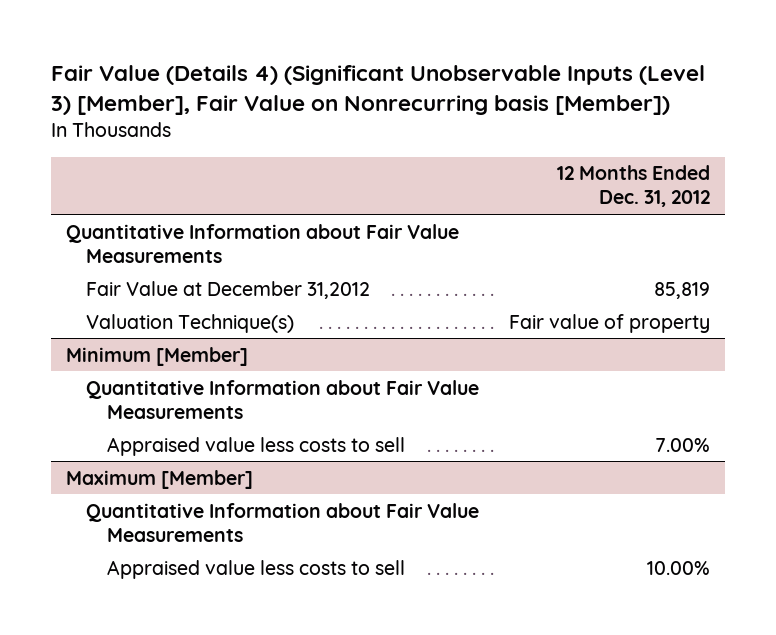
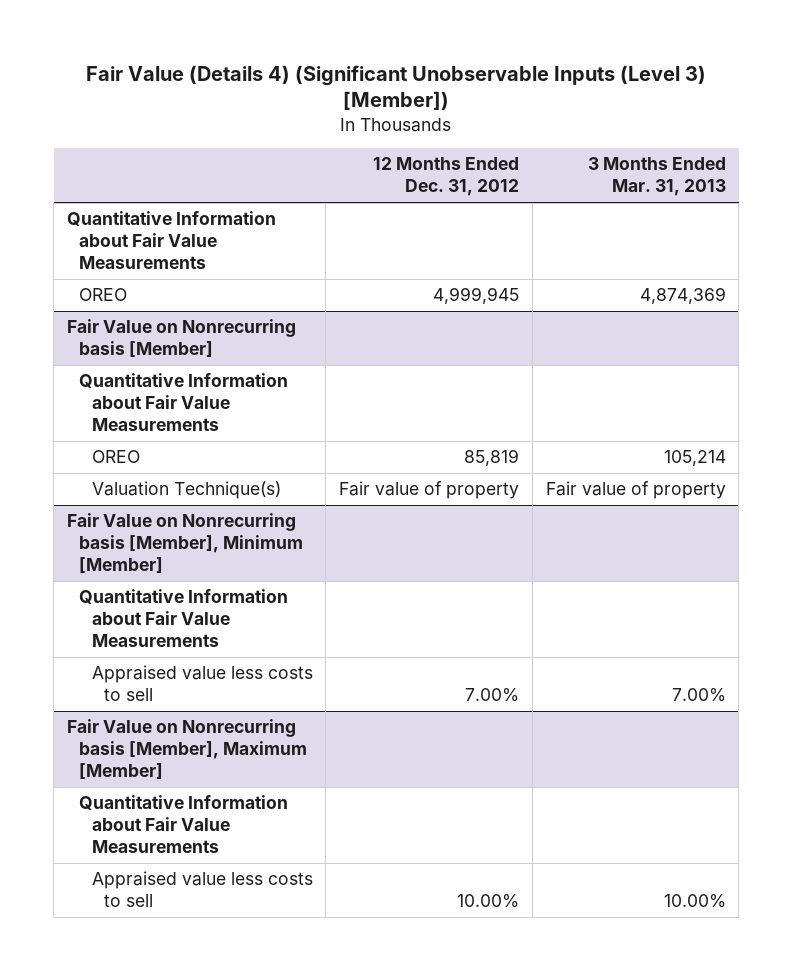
- Fair Value (Details 4) (Significant Unobservable Inputs (Level 3) [Member], Fair Value on Nonrecurring basis [Member])
+ Fair Value (Details 4) (Significant Unobservable Inputs (Level 3) [Member])
- | 12 Months Ended Dec. 31, 2012
+ | 12 Months Ended Dec. 31, 2012 | 3 Months Ended Mar. 31, 2013
- Fair Value at December 31,2012 | 85,819
+ OREO | 4,999,945 | 4,874,369
+ Fair Value on Nonrecurring basis [Member]
+ Quantitative Information about Fair Value Measurements
+ OREO | 85,819 | 105,214
- Minimum [Member]
+ Fair Value on Nonrecurring basis [Member], Minimum [Member]
- Maximum [Member]
+ Fair Value on Nonrecurring basis [Member], Maximum [Member]

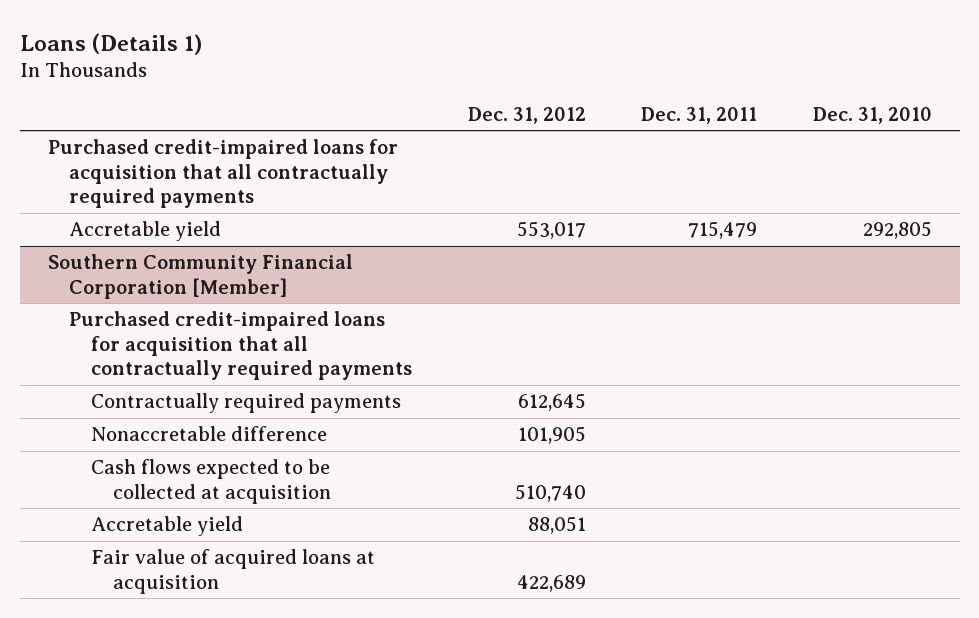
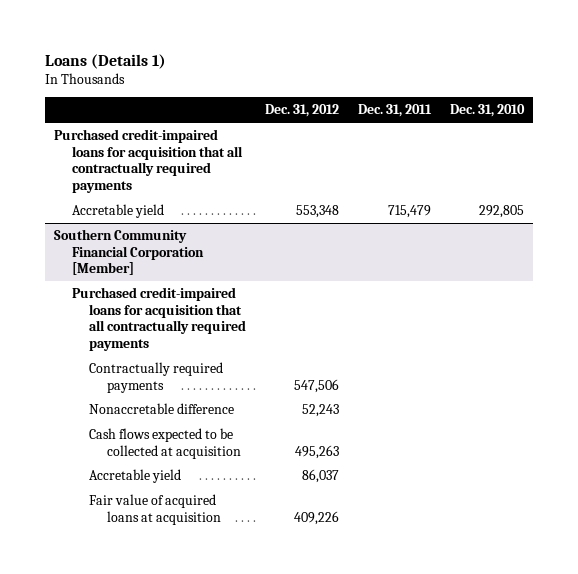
- Accretable yield | 553,017 | 715,479 | 292,805
+ Accretable yield | 553,348 | 715,479 | 292,805
@ Southern Community Financial Corporation [Member]
- Contractually required payments | 612,645 | |
- Nonaccretable difference | 101,905 | |
- Cash flows expected to be collected at acquisition | 510,740 | |
- Accretable yield | 88,051 | |
- Fair value of acquired loans at acquisition | 422,689 | |
+ Contractually required payments | 547,506 | |
+ Nonaccretable difference | 52,243 | |
+ Cash flows expected to be collected at acquisition | 495,263 | |
+ Accretable yield | 86,037 | |
+ Fair value of acquired loans at acquisition | 409,226 | |

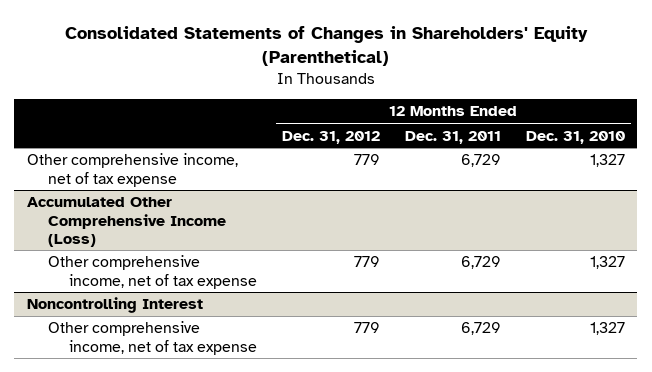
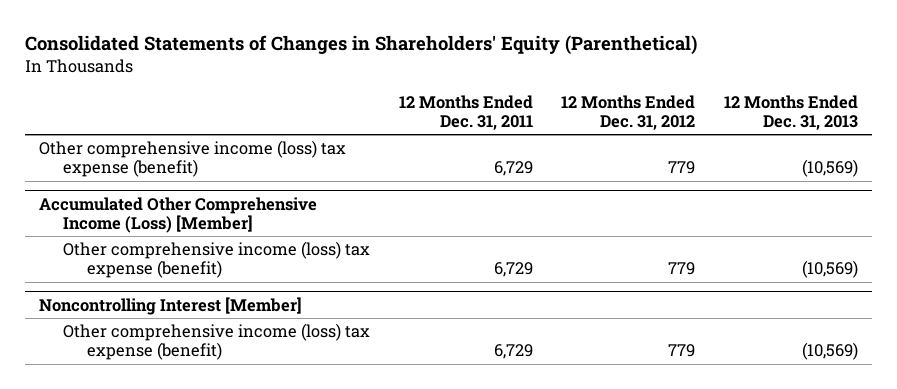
- | 12 Months Ended Dec. 31, 2012 | 12 Months Ended Dec. 31, 2011 | 12 Months Ended Dec. 31, 2010
+ | 12 Months Ended Dec. 31, 2011 | 12 Months Ended Dec. 31, 2012 | 12 Months Ended Dec. 31, 2013
- Other comprehensive income, net of tax expense | 779 | 6,729 | 1,327
- Accumulated Other Comprehensive Income (Loss)
- Other comprehensive income, net of tax expense | 779 | 6,729 | 1,327
- Noncontrolling Interest
- Other comprehensive income, net of tax expense | 779 | 6,729 | 1,327
+ Other comprehensive income (loss) tax expense (benefit) | 6,729 | 779 | (10,569)
+ Accumulated Other Comprehensive Income (Loss) [Member]
+ Other comprehensive income (loss) tax expense (benefit) | 6,729 | 779 | (10,569)
+ Noncontrolling Interest [Member]
+ Other comprehensive income (loss) tax expense (benefit) | 6,729 | 779 | (10,569)

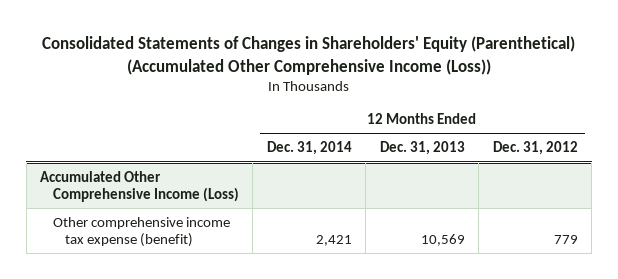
- Consolidated Statements of Changes in Shareholders' Equity (Parenthetical)
+ Consolidated Statements of Changes in Shareholders' Equity (Parenthetical) (Accumulated Other Comprehensive Income (Loss))
- | 12 Months Ended Dec. 31, 2011 | 12 Months Ended Dec. 31, 2012 | 12 Months Ended Dec. 31, 2013
+ | 12 Months Ended Dec. 31, 2014 | 12 Months Ended Dec. 31, 2013 | 12 Months Ended Dec. 31, 2012
- Other comprehensive income (loss) tax expense (benefit) | 6,729 | 779 | (10,569)
- Accumulated Other Comprehensive Income (Loss) [Member]
- Other comprehensive income (loss) tax expense (benefit) | 6,729 | 779 | (10,569)
- Noncontrolling Interest [Member]
- Other comprehensive income (loss) tax expense (benefit) | 6,729 | 779 | (10,569)
+ Accumulated Other Comprehensive Income (Loss)
+ Other comprehensive income tax expense (benefit) | 2,421 | 10,569 | 779

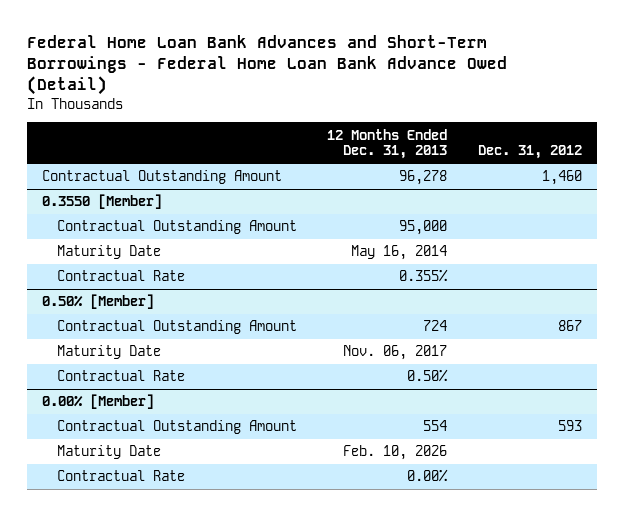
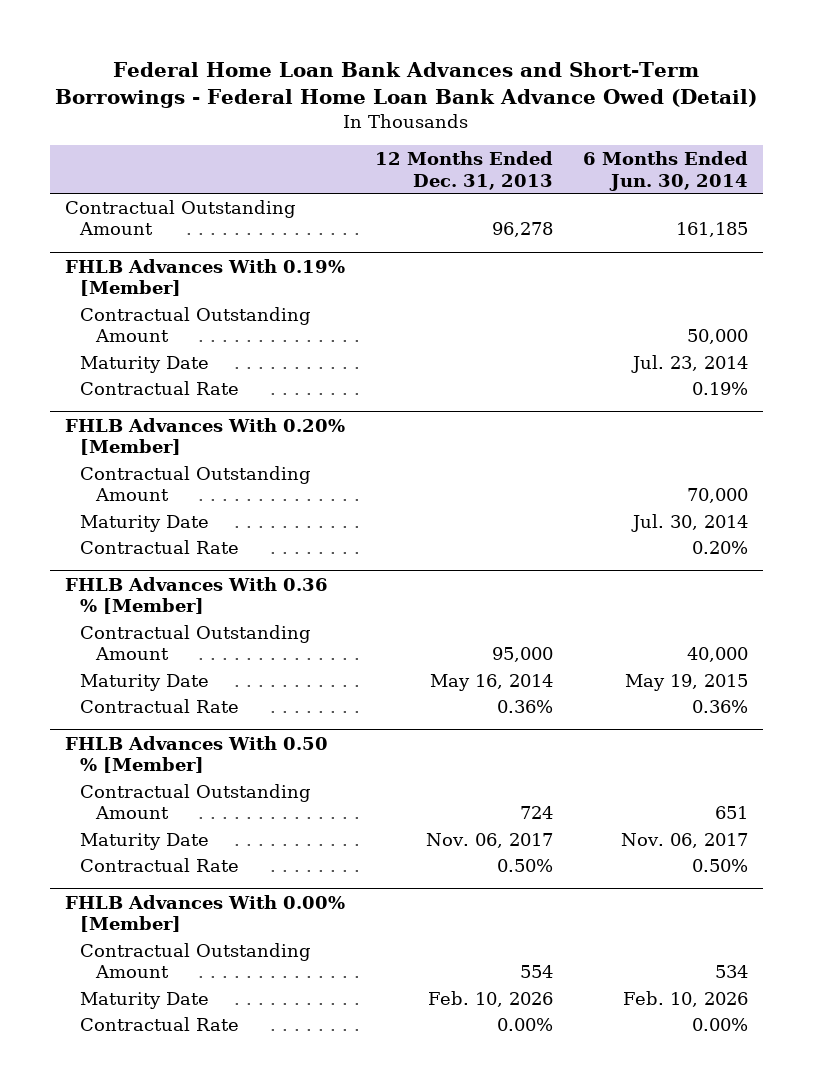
- | 12 Months Ended Dec. 31, 2013 | Dec. 31, 2012
+ | 12 Months Ended Dec. 31, 2013 | 6 Months Ended Jun. 30, 2014
- 0.3550 [Member]
+ FHLB Advances With 0.19% [Member]
+ Contractual Outstanding Amount | | 50,000
+ Maturity Date | | Jul. 23, 2014
+ Contractual Rate | | 0.19%
+ FHLB Advances With 0.20% [Member]
+ Contractual Outstanding Amount | | 70,000
+ Maturity Date | | Jul. 30, 2014
+ Contractual Rate | | 0.20%
+ FHLB Advances With 0.36 % [Member]
- Contractual Rate | 0.355% |
- 0.50% [Member]
+ Contractual Rate | 0.36% | 0.36%
+ FHLB Advances With 0.50 % [Member]
- 0.00% [Member]
+ FHLB Advances With 0.00% [Member]

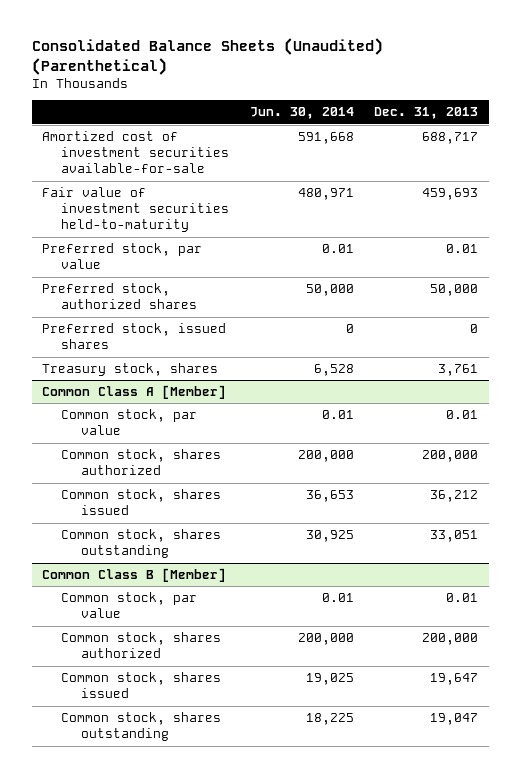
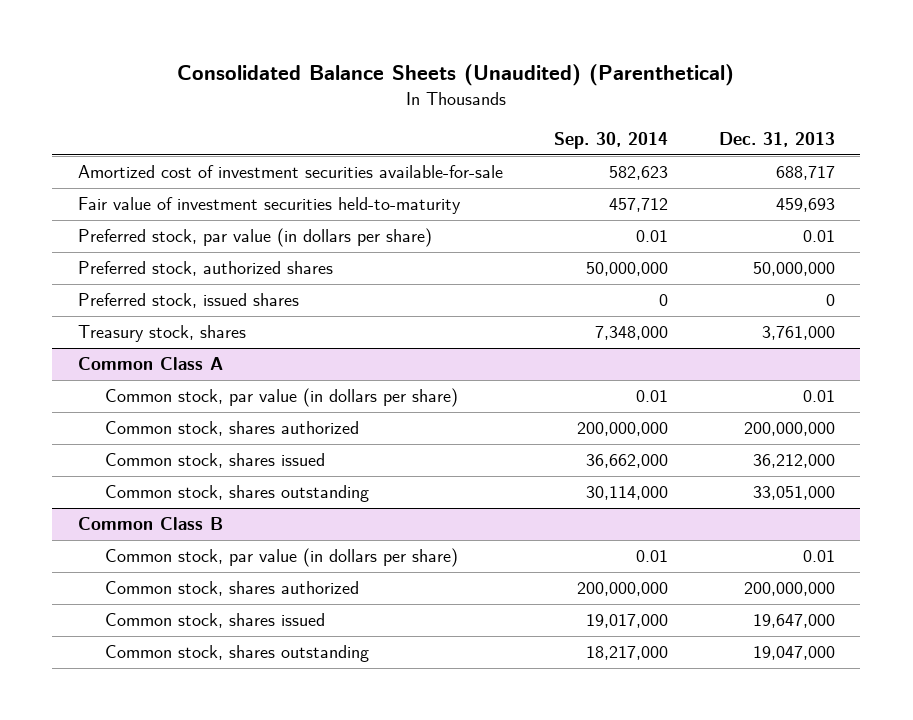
- | Jun. 30, 2014 | Dec. 31, 2013
+ | Sep. 30, 2014 | Dec. 31, 2013
- Preferred stock, par value | 0.01 | 0.01
- Preferred stock, authorized shares | 50,000 | 50,000
+ Preferred stock, par value (in dollars per share) | 0.01 | 0.01
+ Preferred stock, authorized shares | 50,000,000 | 50,000,000
- Treasury stock, shares | 6,528 | 3,761
- Common Class A [Member]
- Common stock, par value | 0.01 | 0.01
- Common stock, shares authorized | 200,000 | 200,000
- Common stock, shares issued | 36,653 | 36,212
- Common stock, shares outstanding | 30,925 | 33,051
- Common Class B [Member]
- Common stock, par value | 0.01 | 0.01
- Common stock, shares authorized | 200,000 | 200,000
- Common stock, shares issued | 19,025 | 19,647
- Common stock, shares outstanding | 18,225 | 19,047
+ Treasury stock, shares | 7,348,000 | 3,761,000
+ Common Class A
+ Common stock, par value (in dollars per share) | 0.01 | 0.01
+ Common stock, shares authorized | 200,000,000 | 200,000,000
+ Common stock, shares issued | 36,662,000 | 36,212,000
+ Common stock, shares outstanding | 30,114,000 | 33,051,000
+ Common Class B
+ Common stock, par value (in dollars per share) | 0.01 | 0.01
+ Common stock, shares authorized | 200,000,000 | 200,000,000
+ Common stock, shares issued | 19,017,000 | 19,647,000
+ Common stock, shares outstanding | 18,217,000 | 19,047,000

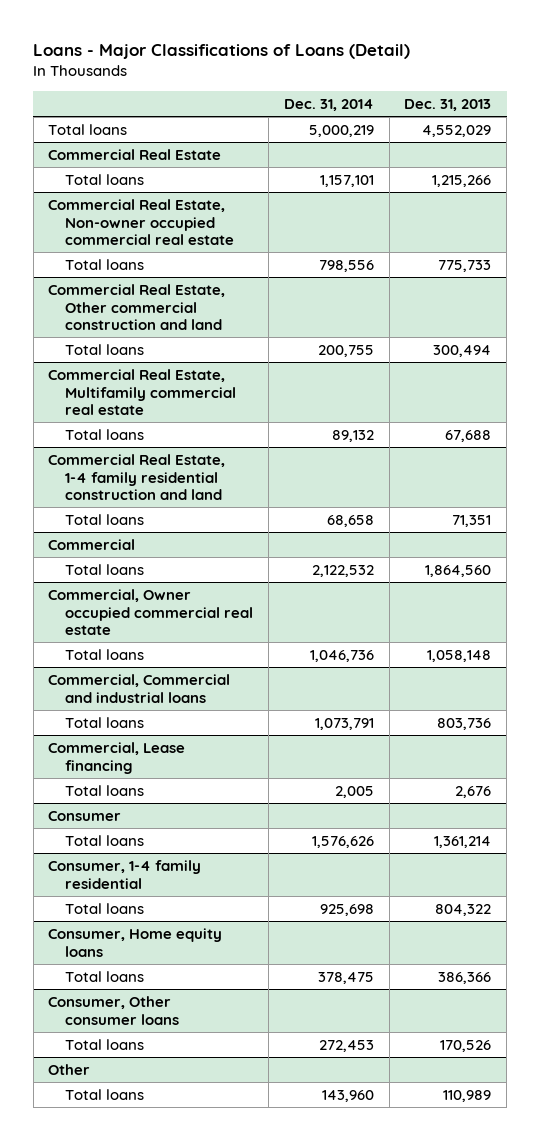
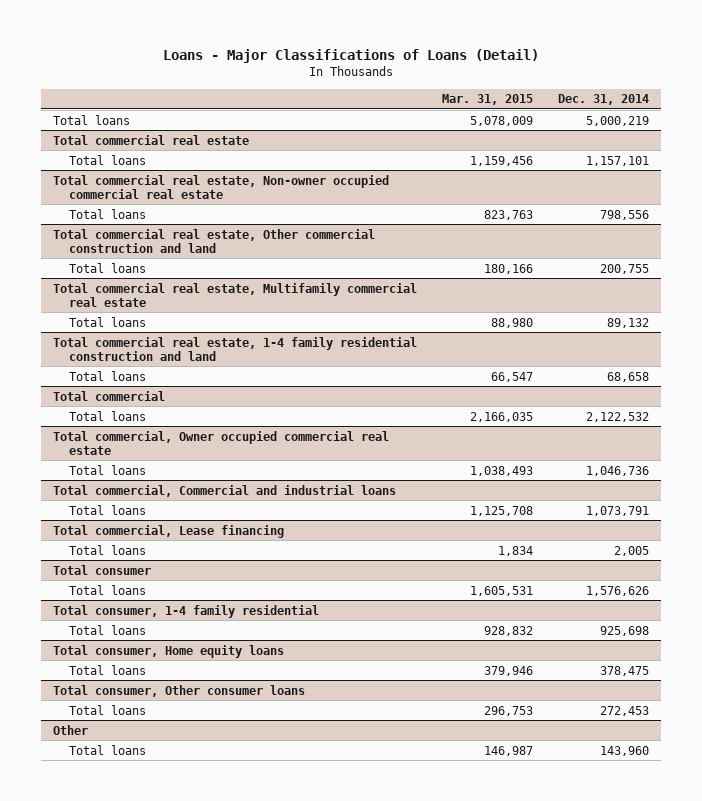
- | Dec. 31, 2014 | Dec. 31, 2013
+ | Mar. 31, 2015 | Dec. 31, 2014
- Commercial Real Estate
+ Total commercial real estate
- Commercial Real Estate, Non-owner occupied commercial real estate
+ Total commercial real estate, Non-owner occupied commercial real estate
- Commercial Real Estate, Other commercial construction and land
+ Total commercial real estate, Other commercial construction and land
- Commercial Real Estate, Multifamily commercial real estate
+ Total commercial real estate, Multifamily commercial real estate
- Commercial Real Estate, 1-4 family residential construction and land
+ Total commercial real estate, 1-4 family residential construction and land
- Commercial
+ Total commercial
- Commercial, Owner occupied commercial real estate
+ Total commercial, Owner occupied commercial real estate
- Commercial, Commercial and industrial loans
+ Total commercial, Commercial and industrial loans
- Commercial, Lease financing
+ Total commercial, Lease financing
- Consumer
+ Total consumer
- Consumer, 1-4 family residential
+ Total consumer, 1-4 family residential
- Consumer, Home equity loans
+ Total consumer, Home equity loans
- Consumer, Other consumer loans
+ Total consumer, Other consumer loans

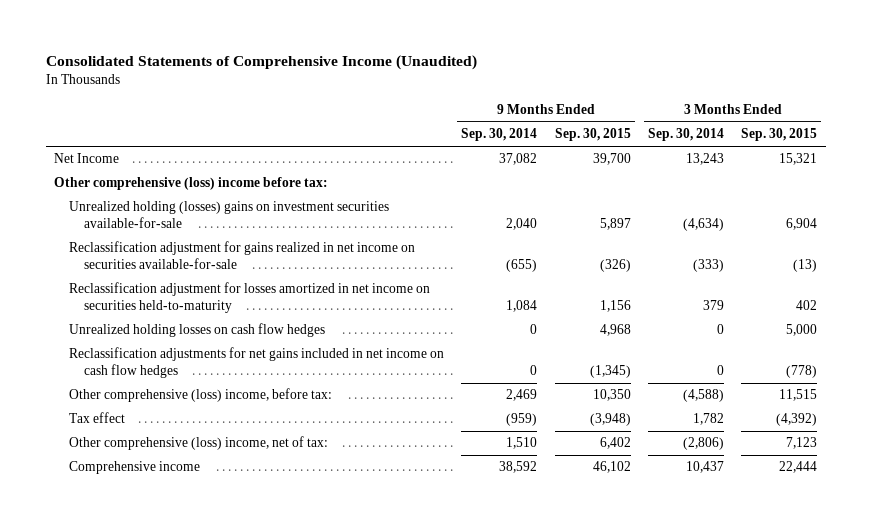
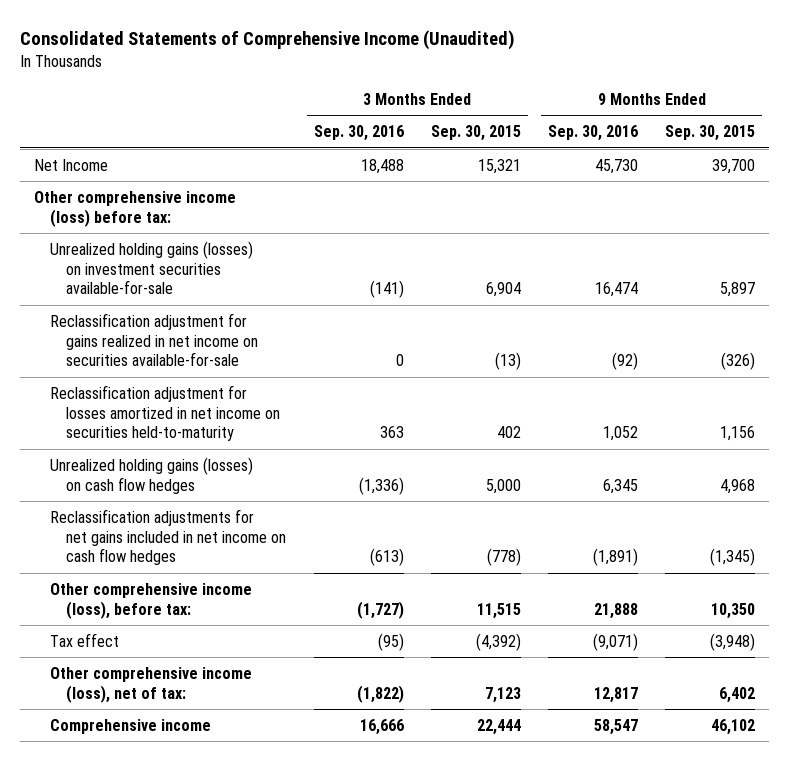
- | 9 Months Ended Sep. 30, 2014 | 9 Months Ended Sep. 30, 2015 | 3 Months Ended Sep. 30, 2014 | 3 Months Ended Sep. 30, 2015
+ | 3 Months Ended Sep. 30, 2016 | 3 Months Ended Sep. 30, 2015 | 9 Months Ended Sep. 30, 2016 | 9 Months Ended Sep. 30, 2015
- Other comprehensive (loss) income before tax:
- Unrealized holding (losses) gains on investment securities available-for-sale | 2,040 | 5,897 | (4,634) | 6,904
+ Other comprehensive income (loss) before tax:
+ Unrealized holding gains (losses) on investment securities available-for-sale | (141) | 6,904 | 16,474 | 5,897
- Unrealized holding losses on cash flow hedges | 0 | 4,968 | 0 | 5,000
+ Unrealized holding gains (losses) on cash flow hedges | (1,336) | 5,000 | 6,345 | 4,968
- Other comprehensive (loss) income, before tax: | 2,469 | 10,350 | (4,588) | 11,515
+ Other comprehensive income (loss), before tax: | (1,727) | 11,515 | 21,888 | 10,350
- Other comprehensive (loss) income, net of tax: | 1,510 | 6,402 | (2,806) | 7,123
+ Other comprehensive income (loss), net of tax: | (1,822) | 7,123 | 12,817 | 6,402

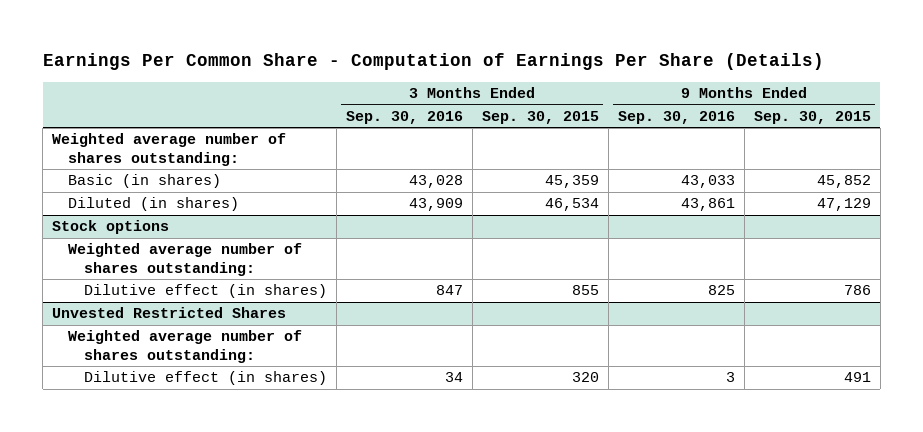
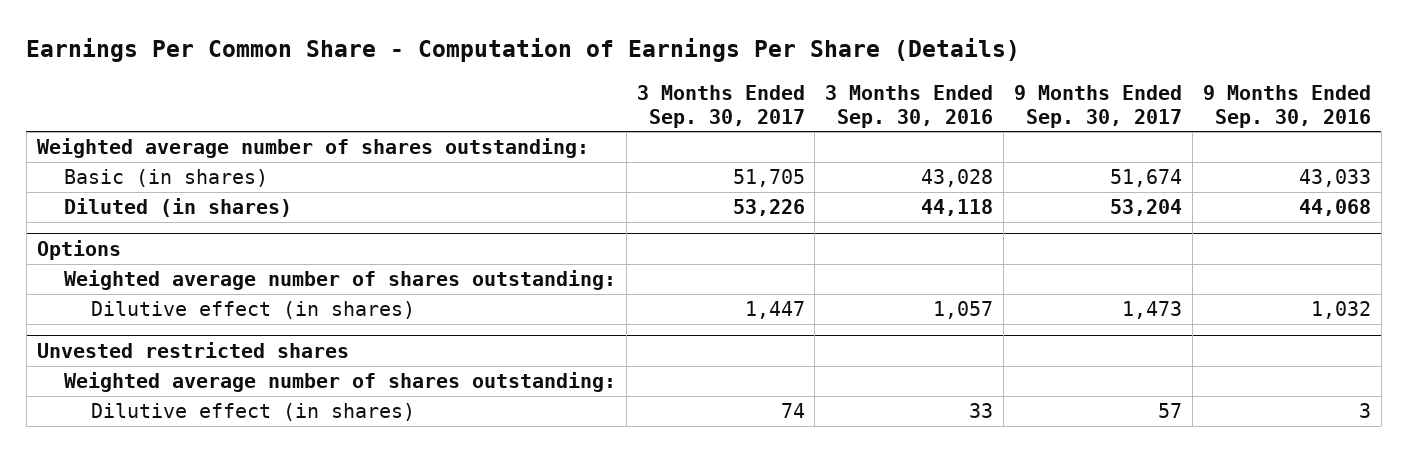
- | 3 Months Ended Sep. 30, 2016 | 3 Months Ended Sep. 30, 2015 | 9 Months Ended Sep. 30, 2016 | 9 Months Ended Sep. 30, 2015
+ | 3 Months Ended Sep. 30, 2017 | 3 Months Ended Sep. 30, 2016 | 9 Months Ended Sep. 30, 2017 | 9 Months Ended Sep. 30, 2016
- Diluted (in shares) | 43,909 | 46,534 | 43,861 | 47,129
- Stock options
+ Diluted (in shares) | 53,226 | 44,118 | 53,204 | 44,068
+ Options
- Dilutive effect (in shares) | 847 | 855 | 825 | 786
- Unvested Restricted Shares
+ Dilutive effect (in shares) | 1,447 | 1,057 | 1,473 | 1,032
+ Unvested restricted shares
- Dilutive effect (in shares) | 34 | 320 | 3 | 491
+ Dilutive effect (in shares) | 74 | 33 | 57 | 3

